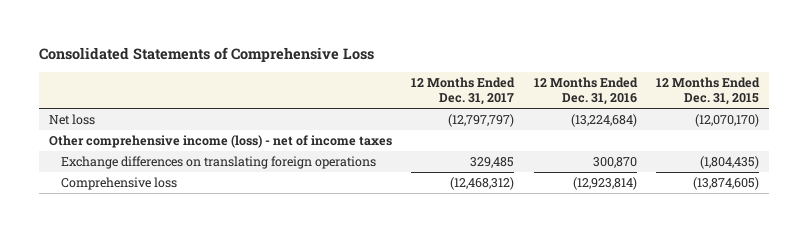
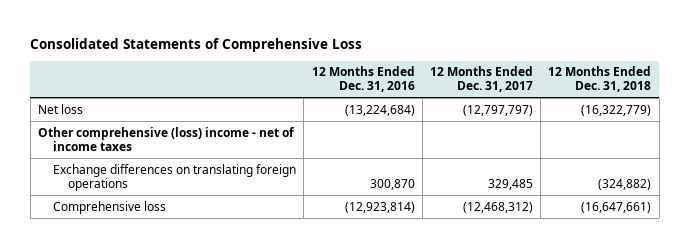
- | 12 Months Ended Dec. 31, 2017 | 12 Months Ended Dec. 31, 2016 | 12 Months Ended Dec. 31, 2015
+ | 12 Months Ended Dec. 31, 2016 | 12 Months Ended Dec. 31, 2017 | 12 Months Ended Dec. 31, 2018
- Other comprehensive income (loss) - net of income taxes
+ Other comprehensive (loss) income - net of income taxes

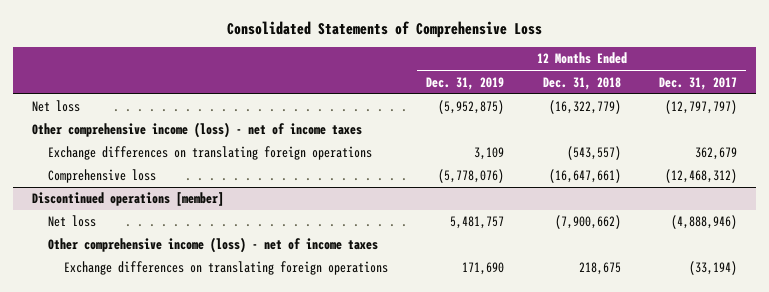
- | 12 Months Ended Dec. 31, 2016 | 12 Months Ended Dec. 31, 2017 | 12 Months Ended Dec. 31, 2018
+ | 12 Months Ended Dec. 31, 2019 | 12 Months Ended Dec. 31, 2018 | 12 Months Ended Dec. 31, 2017
- Other comprehensive (loss) income - net of income taxes
- Exchange differences on translating foreign operations | 300,870 | 329,485 | (324,882)
+ Other comprehensive income (loss) - net of income taxes
+ Exchange differences on translating foreign operations | 3,109 | (543,557) | 362,679
+ Discontinued operations [member]
+ Net loss | 5,481,757 | (7,900,662) | (4,888,946)
+ Other comprehensive income (loss) - net of income taxes
+ Exchange differences on translating foreign operations | 171,690 | 218,675 | (33,194)

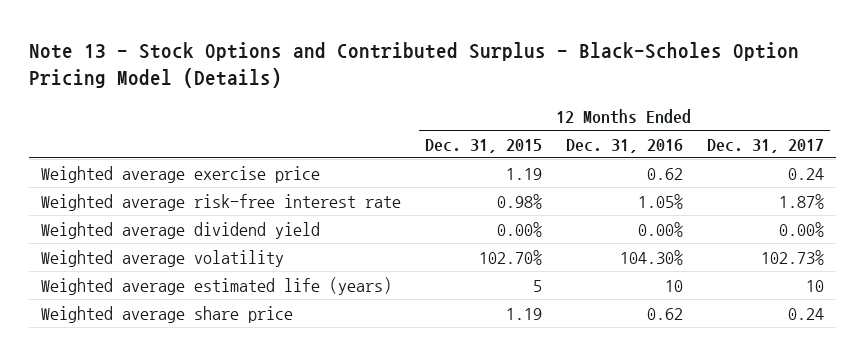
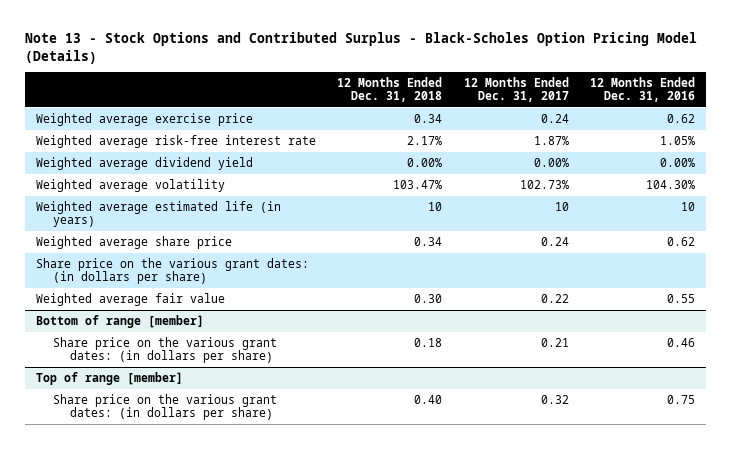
- | 12 Months Ended Dec. 31, 2015 | 12 Months Ended Dec. 31, 2016 | 12 Months Ended Dec. 31, 2017
+ | 12 Months Ended Dec. 31, 2018 | 12 Months Ended Dec. 31, 2017 | 12 Months Ended Dec. 31, 2016
- Weighted average estimated life (years) | 5 | 10 | 10
+ Weighted average estimated life (in years) | 10 | 10 | 10
+ Share price on the various grant dates: (in dollars per share)
+ Weighted average fair value | 0.30 | 0.22 | 0.55
+ Bottom of range [member]
+ Share price on the various grant dates: (in dollars per share) | 0.18 | 0.21 | 0.46
+ Top of range [member]
+ Share price on the various grant dates: (in dollars per share) | 0.40 | 0.32 | 0.75

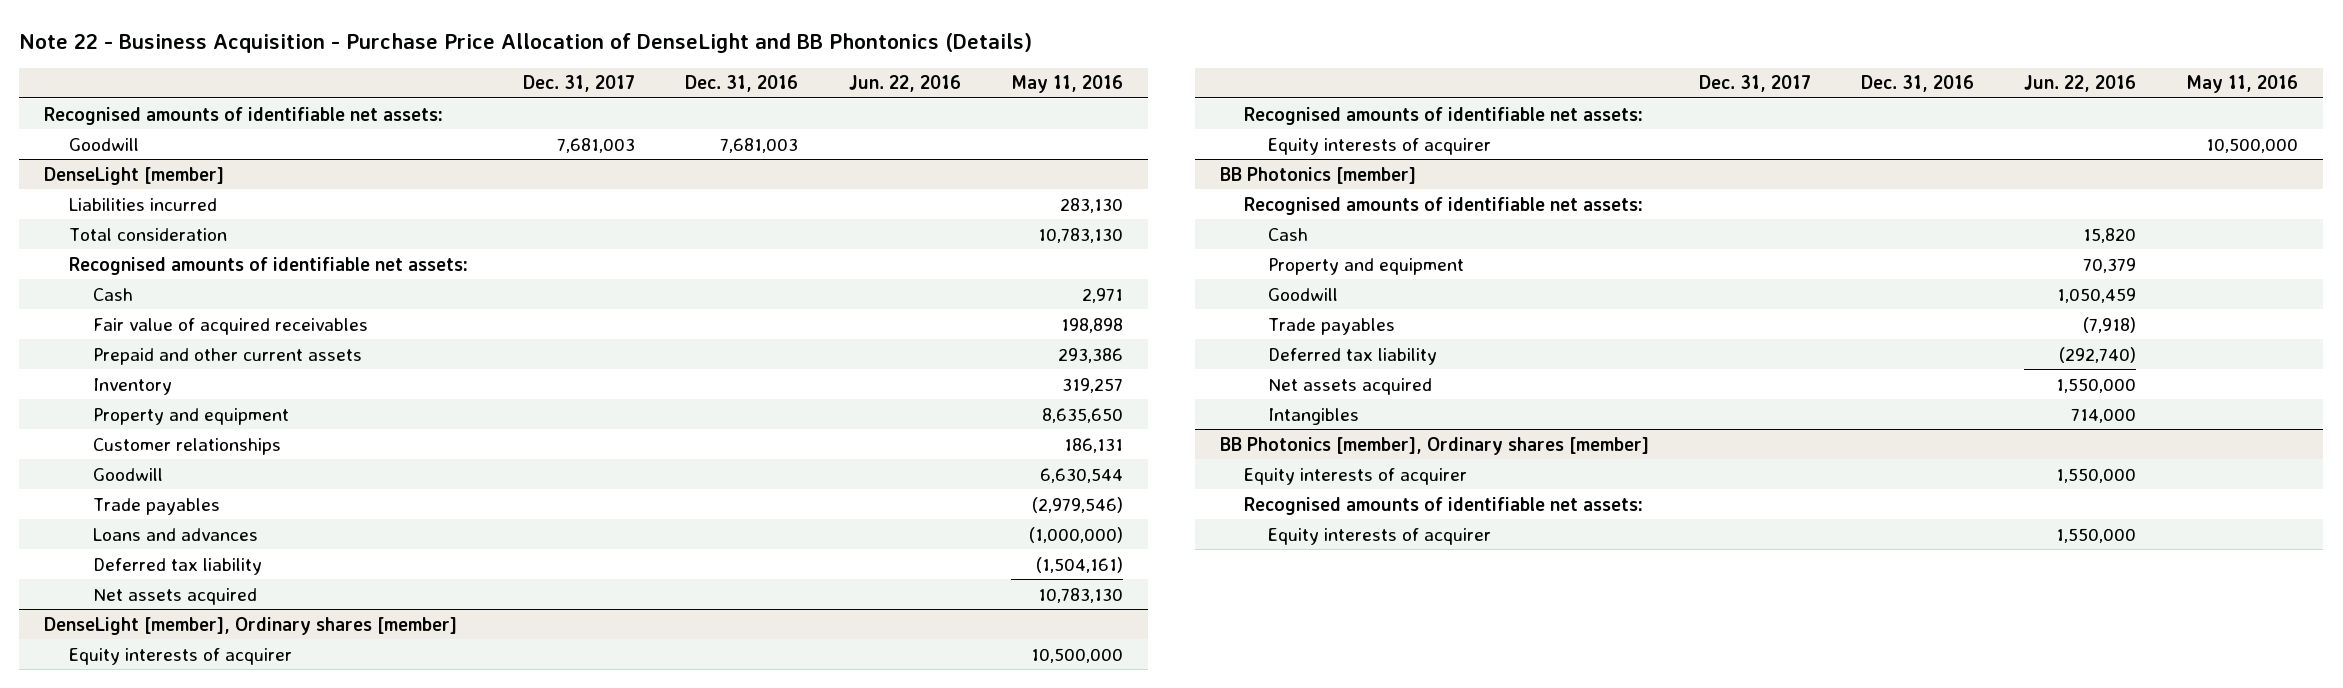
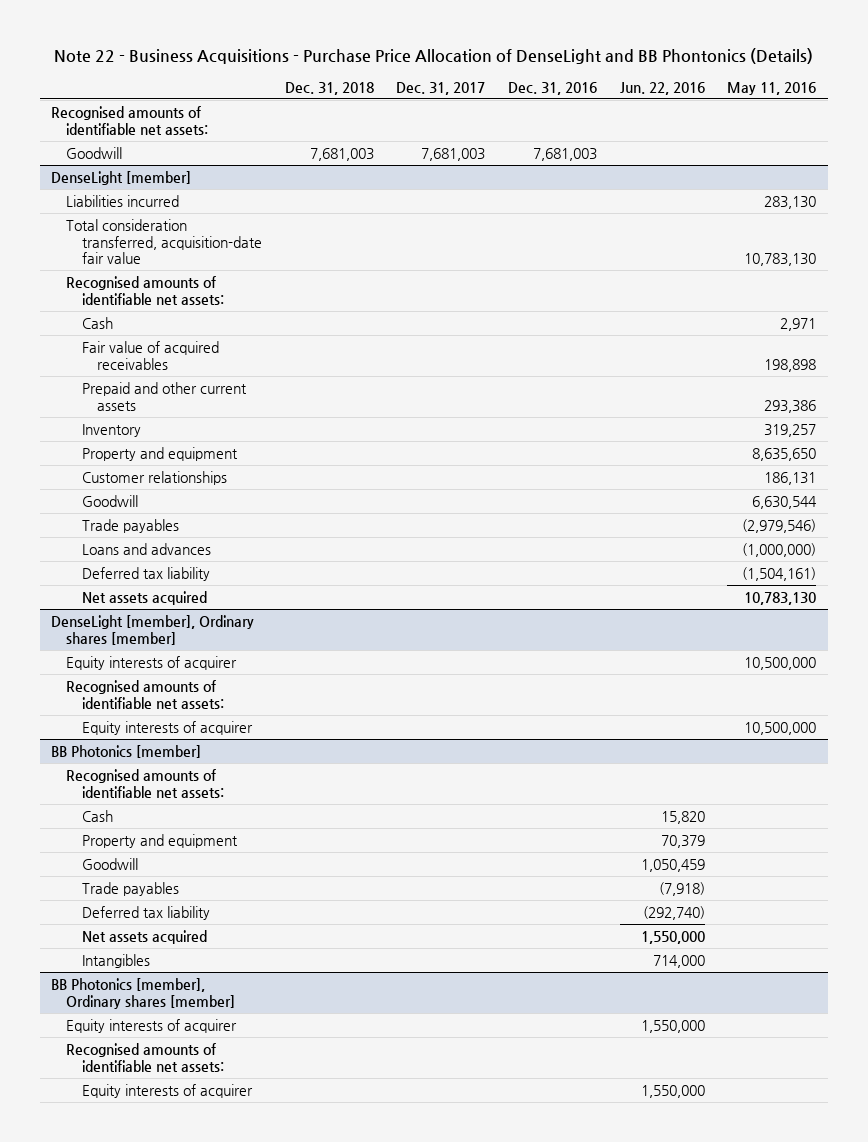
- Note 22 - Business Acquisition - Purchase Price Allocation of DenseLight and BB Phontonics (Details)
+ Note 22 - Business Acquisitions - Purchase Price Allocation of DenseLight and BB Phontonics (Details)
- | Dec. 31, 2017 | Dec. 31, 2016 | Jun. 22, 2016 | May 11, 2016
+ | Dec. 31, 2018 | Dec. 31, 2017 | Dec. 31, 2016 | Jun. 22, 2016 | May 11, 2016
@ DenseLight [member]
- Total consideration | | | | 10,783,130
+ Total consideration transferred, acquisition-date fair value | | | | | 10,783,130

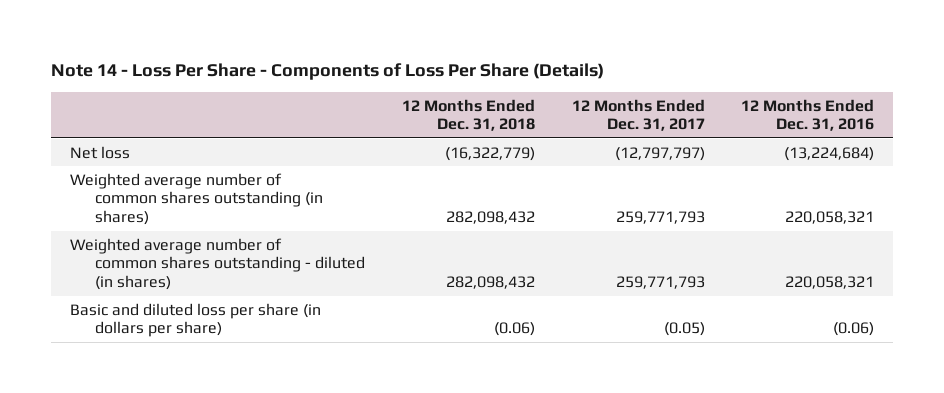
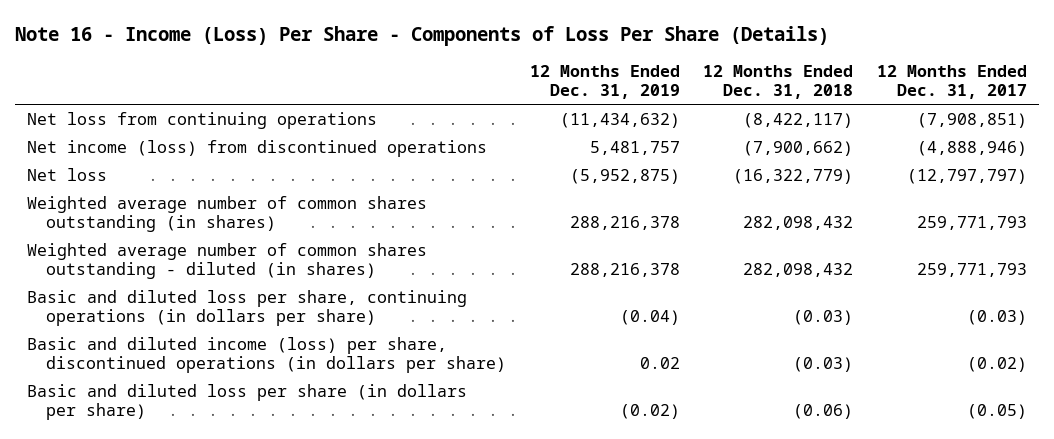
- Note 14 - Loss Per Share - Components of Loss Per Share (Details)
+ Note 16 - Income (Loss) Per Share - Components of Loss Per Share (Details)
- | 12 Months Ended Dec. 31, 2018 | 12 Months Ended Dec. 31, 2017 | 12 Months Ended Dec. 31, 2016
+ | 12 Months Ended Dec. 31, 2019 | 12 Months Ended Dec. 31, 2018 | 12 Months Ended Dec. 31, 2017
+ Net loss from continuing operations | (11,434,632) | (8,422,117) | (7,908,851)
+ Net income (loss) from discontinued operations | 5,481,757 | (7,900,662) | (4,888,946)
+ Basic and diluted loss per share, continuing operations (in dollars per share) | (0.04) | (0.03) | (0.03)
+ Basic and diluted income (loss) per share, discontinued operations (in dollars per share) | 0.02 | (0.03) | (0.02)

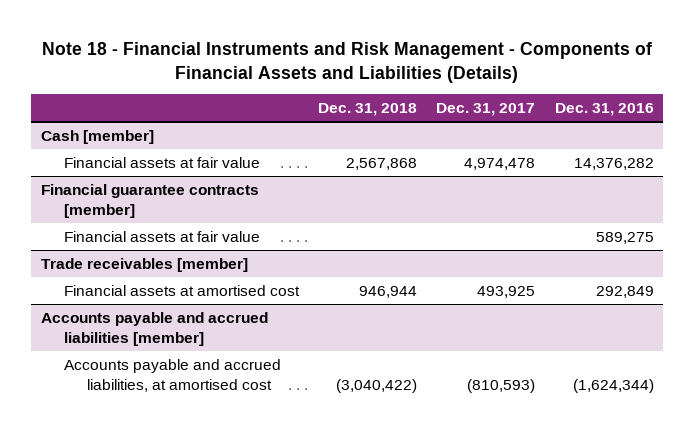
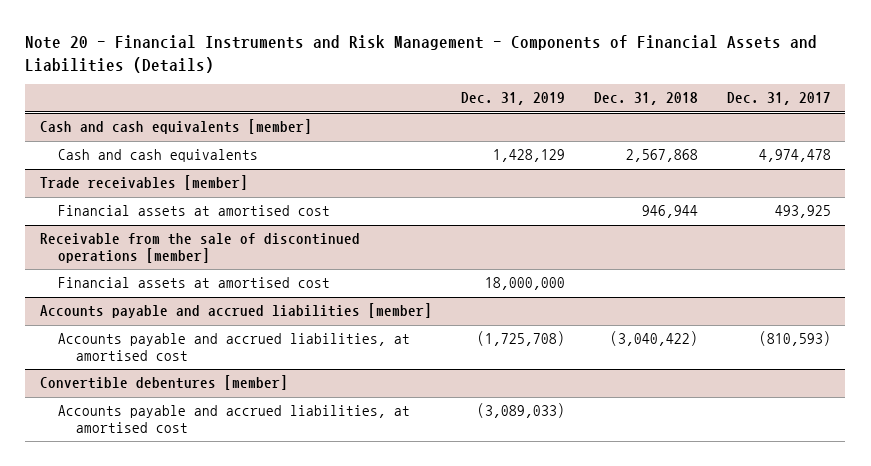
- Note 18 - Financial Instruments and Risk Management - Components of Financial Assets and Liabilities (Details)
+ Note 20 - Financial Instruments and Risk Management - Components of Financial Assets and Liabilities (Details)
- | Dec. 31, 2018 | Dec. 31, 2017 | Dec. 31, 2016
+ | Dec. 31, 2019 | Dec. 31, 2018 | Dec. 31, 2017
- Cash [member]
- Financial assets at fair value | 2,567,868 | 4,974,478 | 14,376,282
- Financial guarantee contracts [member]
- Financial assets at fair value | | | 589,275
+ Cash and cash equivalents [member]
+ Cash and cash equivalents | 1,428,129 | 2,567,868 | 4,974,478
+ Receivable from the sale of discontinued operations [member]
+ Financial assets at amortised cost | 18,000,000 | |
+ Convertible debentures [member]
+ Accounts payable and accrued liabilities, at amortised cost | (3,089,033) | |

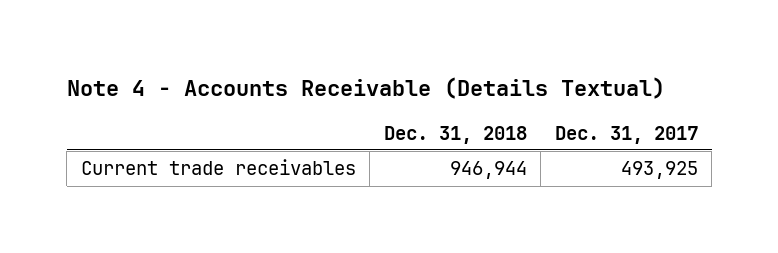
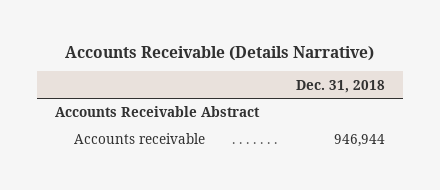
- Note 4 - Accounts Receivable (Details Textual)
+ Accounts Receivable (Details Narrative)
- | Dec. 31, 2018 | Dec. 31, 2017
+ | Dec. 31, 2018
- Current trade receivables | 946,944 | 493,925
+ Accounts Receivable Abstract
+ Accounts receivable | 946,944

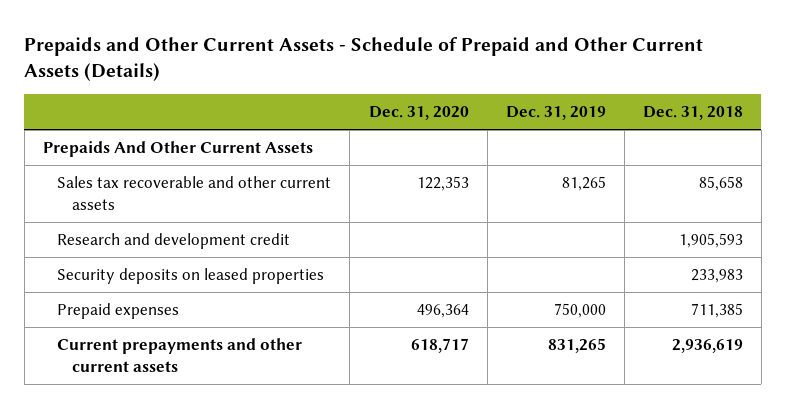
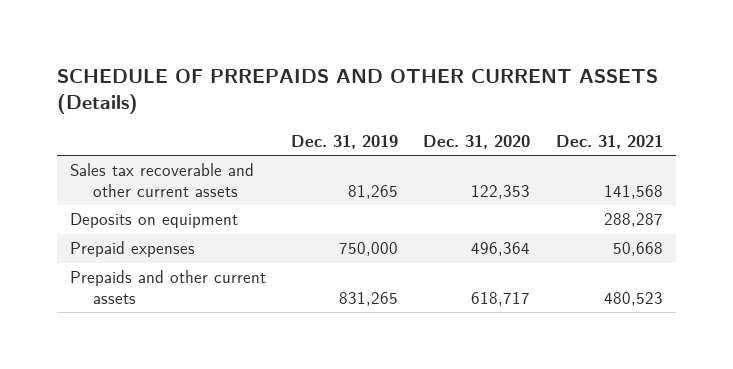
- Prepaids and Other Current Assets - Schedule of Prepaid and Other Current Assets (Details)
+ SCHEDULE OF PRREPAIDS AND OTHER CURRENT ASSETS (Details)
- | Dec. 31, 2020 | Dec. 31, 2019 | Dec. 31, 2018
+ | Dec. 31, 2019 | Dec. 31, 2020 | Dec. 31, 2021
- Prepaids And Other Current Assets
- Research and development credit | | | 1,905,593
- Security deposits on leased properties | | | 233,983
+ Deposits on equipment | | | 288,287
- Current prepayments and other current assets | 618,717 | 831,265 | 2,936,619
+ Prepaids and other current assets | 831,265 | 618,717 | 480,523

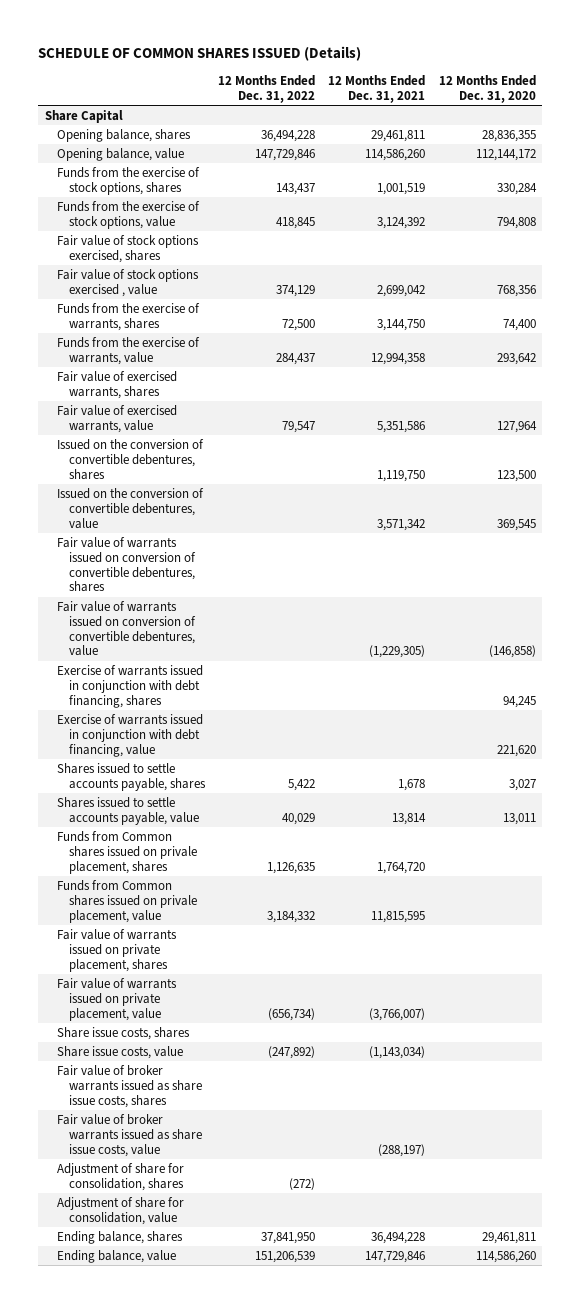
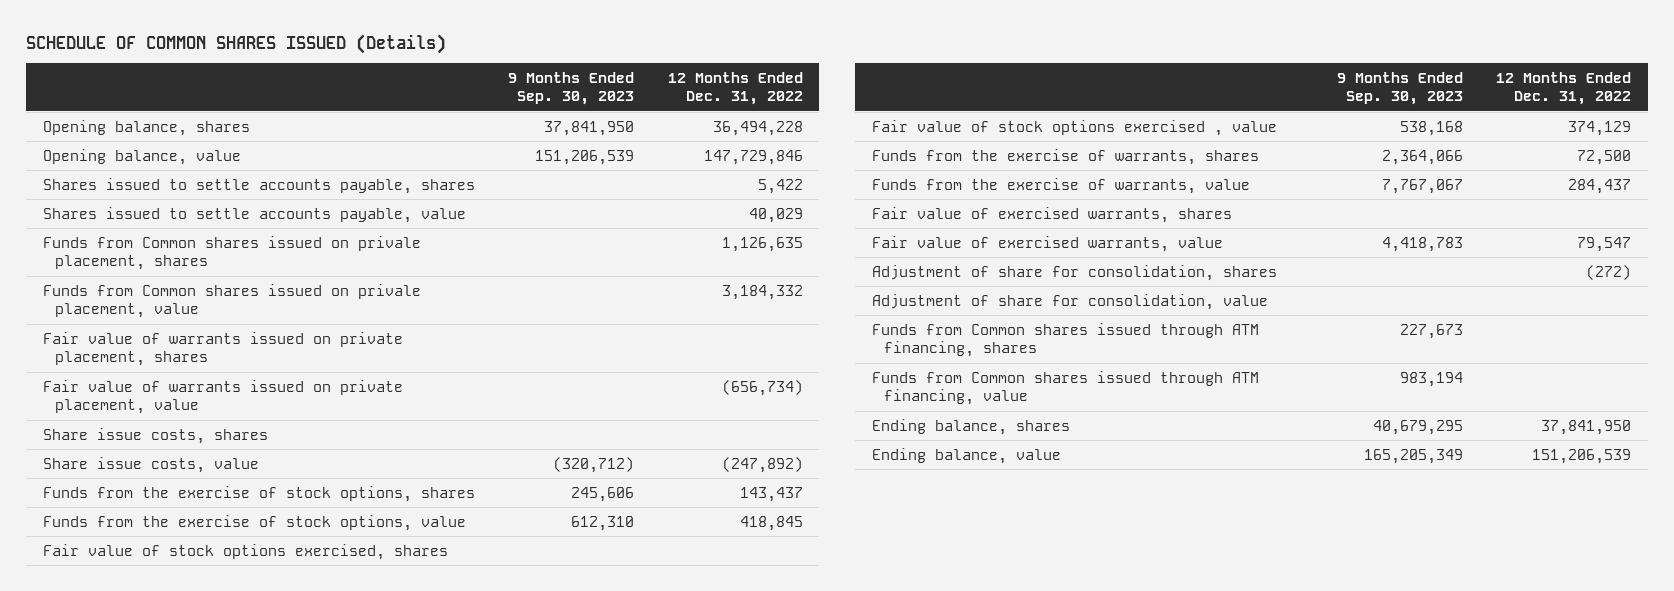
- | 12 Months Ended Dec. 31, 2022 | 12 Months Ended Dec. 31, 2021 | 12 Months Ended Dec. 31, 2020
+ | 9 Months Ended Sep. 30, 2023 | 12 Months Ended Dec. 31, 2022
- Share Capital
- Issued on the conversion of convertible debentures, shares | | 1,119,750 | 123,500
- Issued on the conversion of convertible debentures, value | | 3,571,342 | 369,545
- Fair value of warrants issued on conversion of convertible debentures, shares
- Fair value of warrants issued on conversion of convertible debentures, value | | (1,229,305) | (146,858)
- Exercise of warrants issued in conjunction with debt financing, shares | | | 94,245
- Exercise of warrants issued in conjunction with debt financing, value | | | 221,620
- Fair value of broker warrants issued as share issue costs, shares
- Fair value of broker warrants issued as share issue costs, value | | (288,197) |
moved down: Funds from the exercise of stock options, shares | 245,606 | 143,437
moved down: Funds from the exercise of stock options, value | 612,310 | 418,845
moved down: Fair value of stock options exercised, shares
moved down: Fair value of stock options exercised , value | 538,168 | 374,129
moved down: Funds from the exercise of warrants, shares | 2,364,066 | 72,500
moved down: Funds from the exercise of warrants, value | 7,767,067 | 284,437
moved down: Fair value of exercised warrants, shares
moved down: Fair value of exercised warrants, value | 4,418,783 | 79,547
+ Funds from Common shares issued through ATM financing, shares | 227,673 |
+ Funds from Common shares issued through ATM financing, value | 983,194 |

